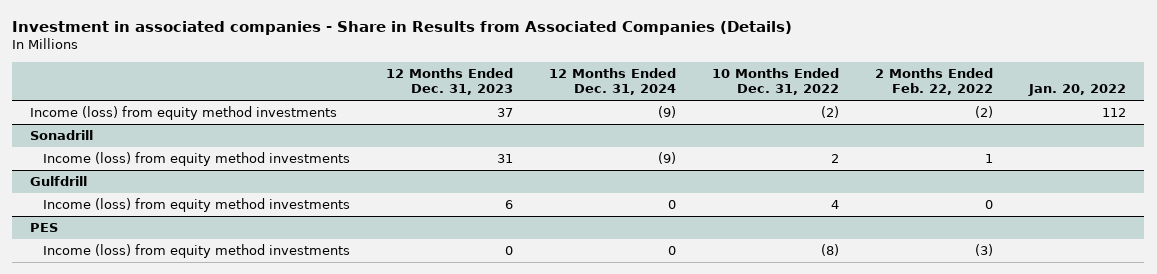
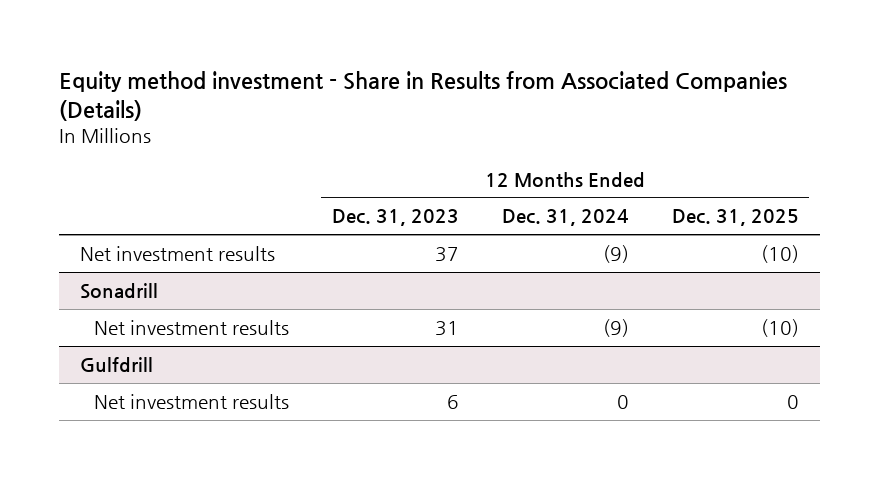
- Investment in associated companies - Share in Results from Associated Companies (Details)
+ Equity method investment - Share in Results from Associated Companies (Details)
- | 12 Months Ended Dec. 31, 2023 | 12 Months Ended Dec. 31, 2024 | 10 Months Ended Dec. 31, 2022 | 2 Months Ended Feb. 22, 2022 | Jan. 20, 2022
+ | 12 Months Ended Dec. 31, 2023 | 12 Months Ended Dec. 31, 2024 | 12 Months Ended Dec. 31, 2025
- Income (loss) from equity method investments | 37 | (9) | (2) | (2) | 112
+ Net investment results | 37 | (9) | (10)
@ Sonadrill
- Income (loss) from equity method investments | 31 | (9) | 2 | 1 |
+ Net investment results | 31 | (9) | (10)
@ Gulfdrill
- Income (loss) from equity method investments | 6 | 0 | 4 | 0 |
- PES
- Income (loss) from equity method investments | 0 | 0 | (8) | (3) |
@ Gulfdrill
+ Net investment results | 6 | 0 | 0

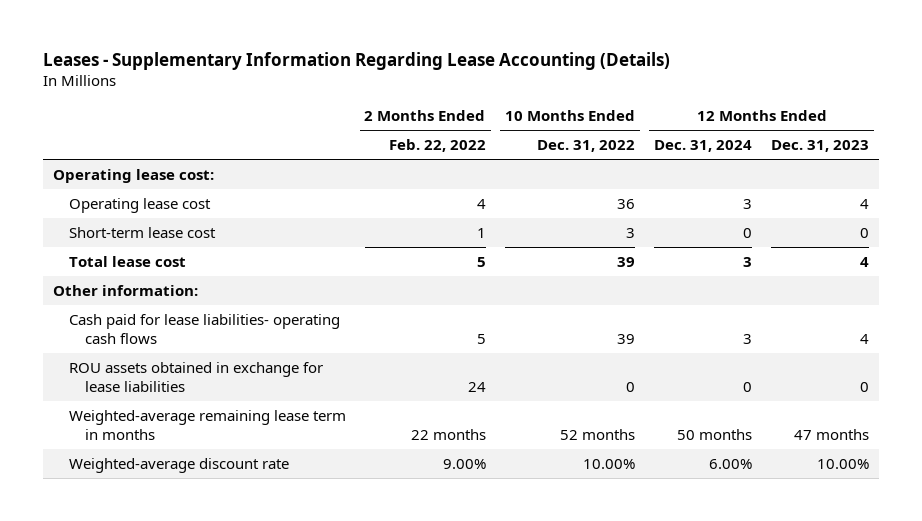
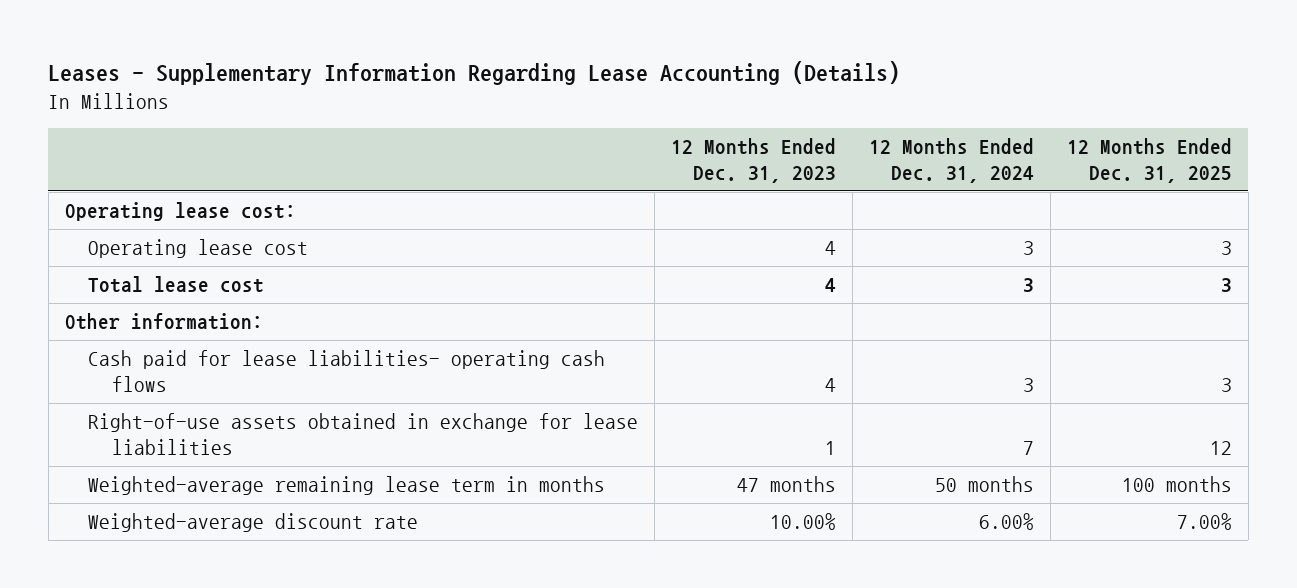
- | 2 Months Ended Feb. 22, 2022 | 10 Months Ended Dec. 31, 2022 | 12 Months Ended Dec. 31, 2024 | 12 Months Ended Dec. 31, 2023
+ | 12 Months Ended Dec. 31, 2023 | 12 Months Ended Dec. 31, 2024 | 12 Months Ended Dec. 31, 2025
- Short-term lease cost | 1 | 3 | 0 | 0
- ROU assets obtained in exchange for lease liabilities | 24 | 0 | 0 | 0
+ Right-of-use assets obtained in exchange for lease liabilities | 1 | 7 | 12

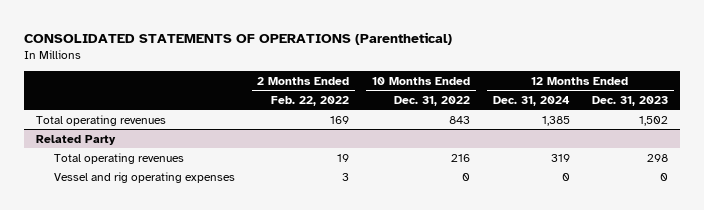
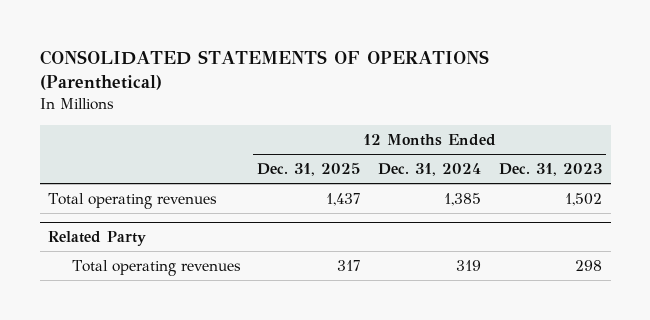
- | 2 Months Ended Feb. 22, 2022 | 10 Months Ended Dec. 31, 2022 | 12 Months Ended Dec. 31, 2024 | 12 Months Ended Dec. 31, 2023
+ | 12 Months Ended Dec. 31, 2025 | 12 Months Ended Dec. 31, 2024 | 12 Months Ended Dec. 31, 2023
@ Related Party
- Vessel and rig operating expenses | 3 | 0 | 0 | 0

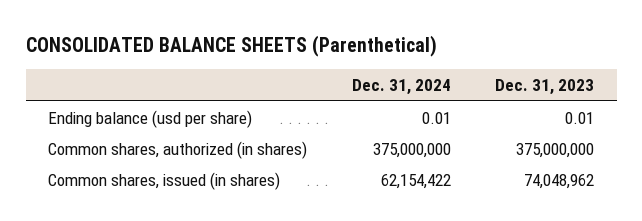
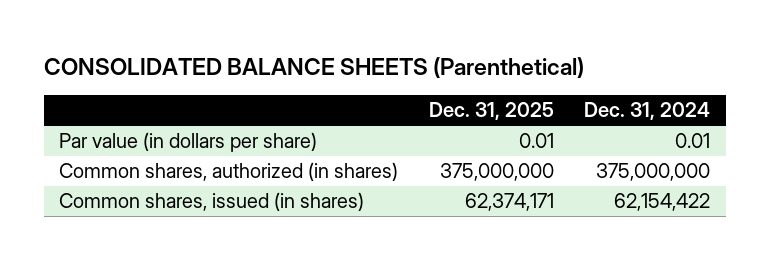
- | Dec. 31, 2024 | Dec. 31, 2023
+ | Dec. 31, 2025 | Dec. 31, 2024
- Ending balance (usd per share) | 0.01 | 0.01
+ Par value (in dollars per share) | 0.01 | 0.01

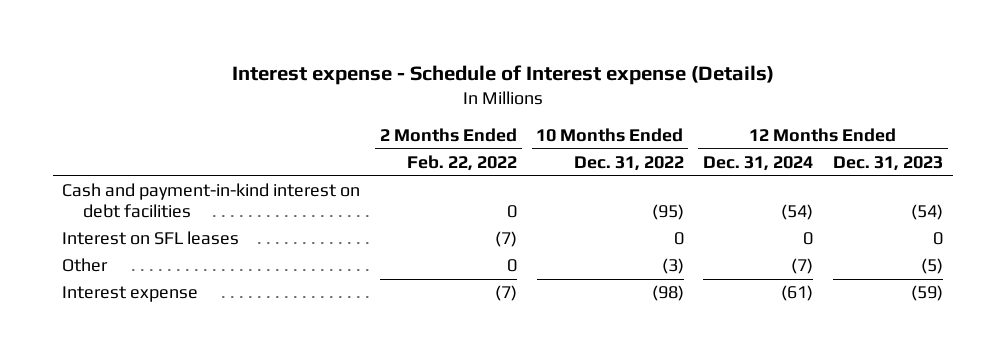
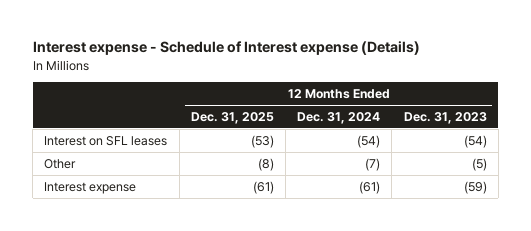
- | 2 Months Ended Feb. 22, 2022 | 10 Months Ended Dec. 31, 2022 | 12 Months Ended Dec. 31, 2024 | 12 Months Ended Dec. 31, 2023
+ | 12 Months Ended Dec. 31, 2025 | 12 Months Ended Dec. 31, 2024 | 12 Months Ended Dec. 31, 2023
- Cash and payment-in-kind interest on debt facilities | 0 | (95) | (54) | (54)
- Interest on SFL leases | (7) | 0 | 0 | 0
+ Interest on SFL leases | (53) | (54) | (54)

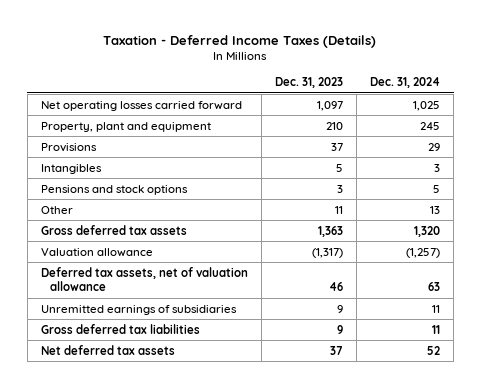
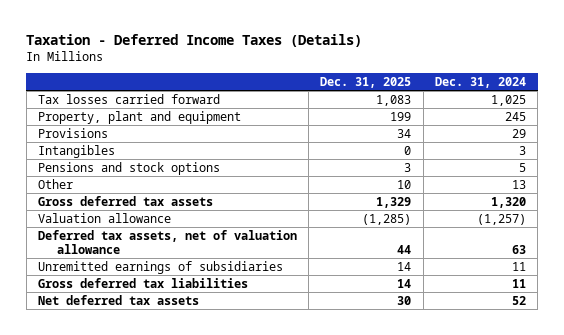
- | Dec. 31, 2023 | Dec. 31, 2024
+ | Dec. 31, 2025 | Dec. 31, 2024
- Net operating losses carried forward | 1,097 | 1,025
+ Tax losses carried forward | 1,083 | 1,025

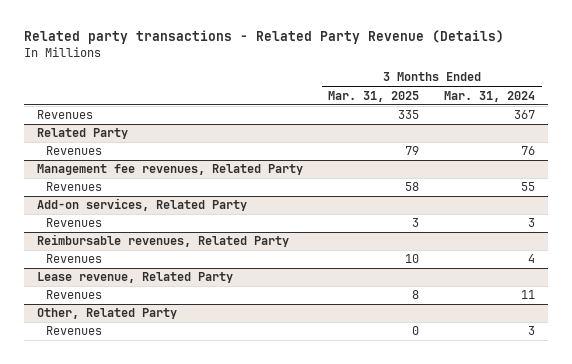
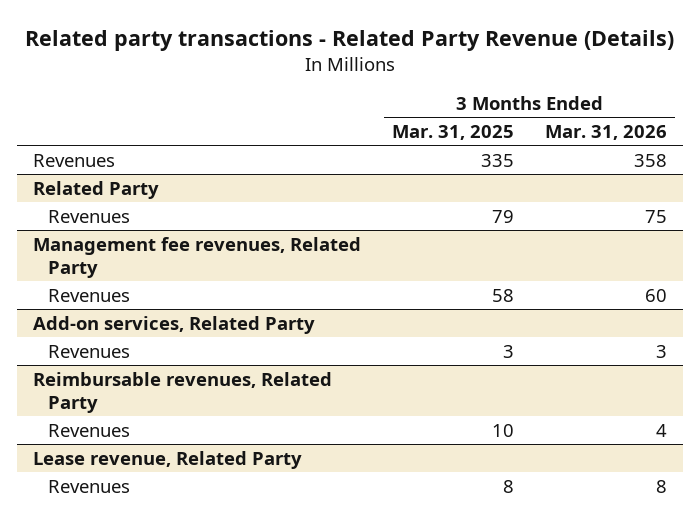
- | 3 Months Ended Mar. 31, 2025 | 3 Months Ended Mar. 31, 2024
+ | 3 Months Ended Mar. 31, 2025 | 3 Months Ended Mar. 31, 2026
- Other, Related Party
- Revenues | 0 | 3

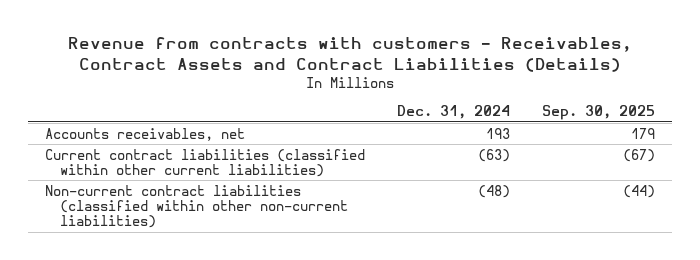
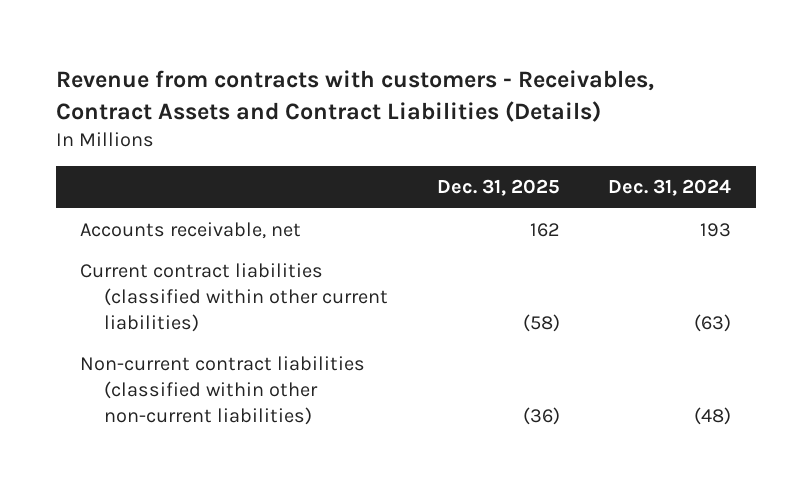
- | Dec. 31, 2024 | Sep. 30, 2025
+ | Dec. 31, 2025 | Dec. 31, 2024
- Accounts receivables, net | 193 | 179
+ Accounts receivable, net | 162 | 193

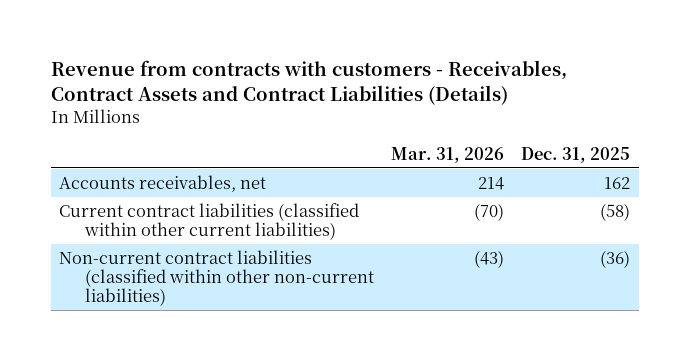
- | Dec. 31, 2025 | Dec. 31, 2024
+ | Mar. 31, 2026 | Dec. 31, 2025
- Accounts receivable, net | 162 | 193
+ Accounts receivables, net | 214 | 162

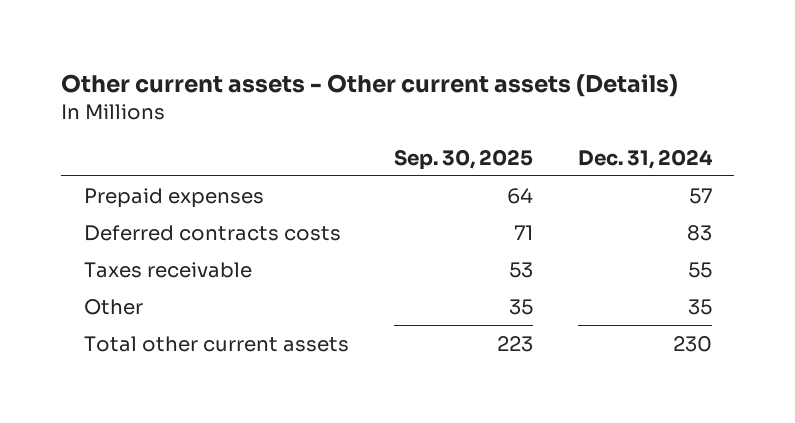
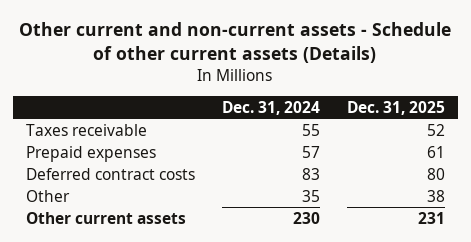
- Other current assets - Other current assets (Details)
+ Other current and non-current assets - Schedule of other current assets (Details)
- | Sep. 30, 2025 | Dec. 31, 2024
+ | Dec. 31, 2024 | Dec. 31, 2025
- Deferred contracts costs | 71 | 83
moved down: Prepaid expenses | 57 | 61
+ Deferred contract costs | 83 | 80
- Total other current assets | 223 | 230
+ Other current assets | 230 | 231

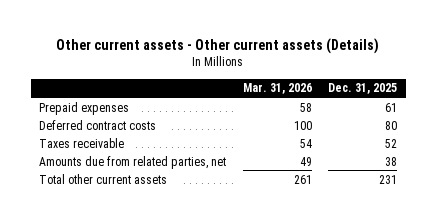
- Other current and non-current assets - Schedule of other current assets (Details)
+ Other current assets - Other current assets (Details)
- | Dec. 31, 2024 | Dec. 31, 2025
+ | Mar. 31, 2026 | Dec. 31, 2025
- Other | 35 | 38
- Other current assets | 230 | 231
moved down: Taxes receivable | 54 | 52
+ Amounts due from related parties, net | 49 | 38
+ Total other current assets | 261 | 231

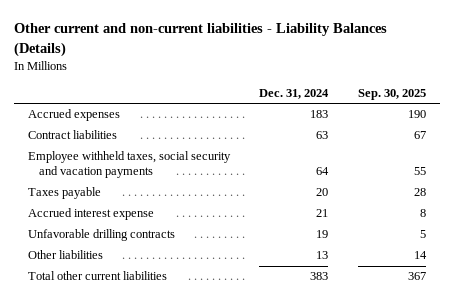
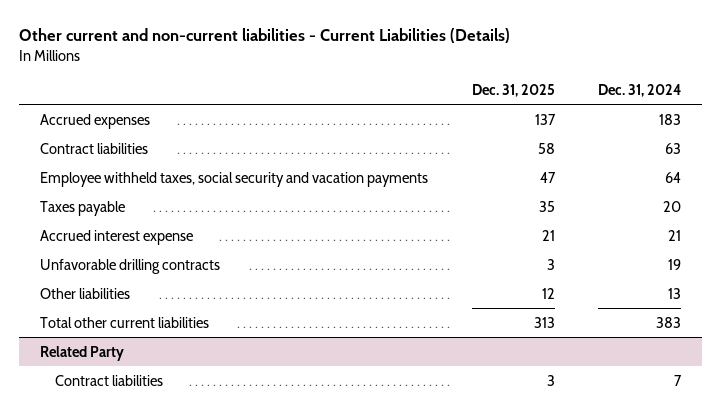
- Other current and non-current liabilities - Liability Balances (Details)
+ Other current and non-current liabilities - Current Liabilities (Details)
- | Dec. 31, 2024 | Sep. 30, 2025
+ | Dec. 31, 2025 | Dec. 31, 2024
+ Related Party
+ Contract liabilities | 3 | 7

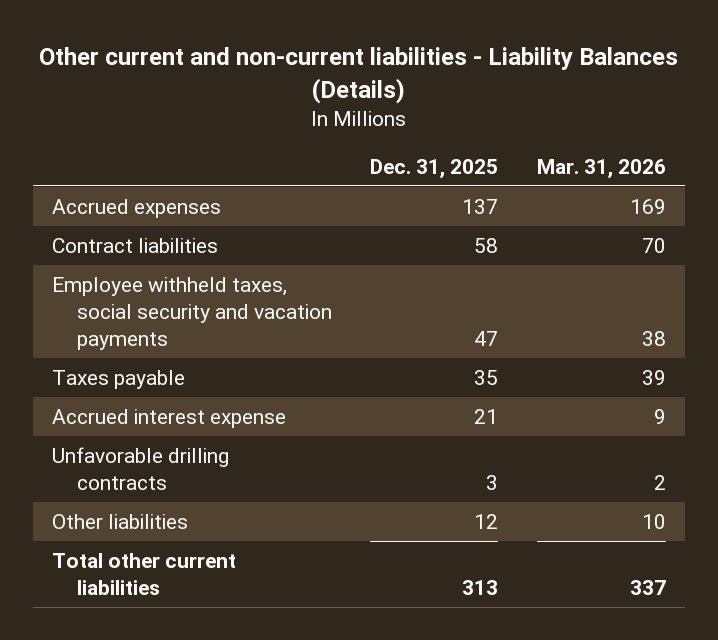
- Other current and non-current liabilities - Current Liabilities (Details)
+ Other current and non-current liabilities - Liability Balances (Details)
- | Dec. 31, 2025 | Dec. 31, 2024
+ | Dec. 31, 2025 | Mar. 31, 2026
- Related Party
- Contract liabilities | 3 | 7

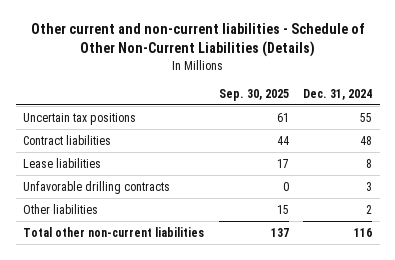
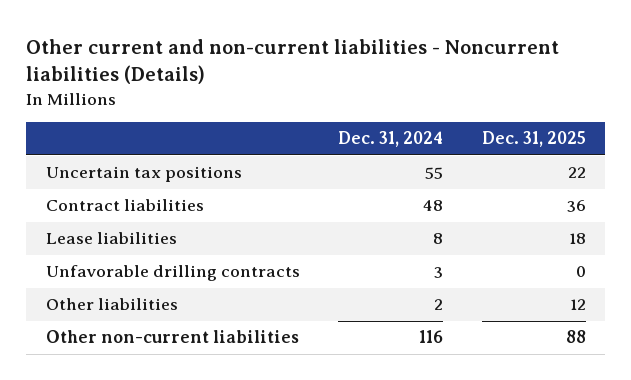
- Other current and non-current liabilities - Schedule of Other Non-Current Liabilities (Details)
+ Other current and non-current liabilities - Noncurrent liabilities (Details)
- | Sep. 30, 2025 | Dec. 31, 2024
+ | Dec. 31, 2024 | Dec. 31, 2025
- Total other non-current liabilities | 137 | 116
+ Other non-current liabilities | 116 | 88

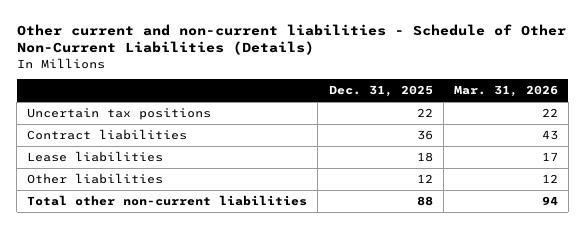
- Other current and non-current liabilities - Noncurrent liabilities (Details)
+ Other current and non-current liabilities - Schedule of Other Non-Current Liabilities (Details)
- | Dec. 31, 2024 | Dec. 31, 2025
+ | Dec. 31, 2025 | Mar. 31, 2026
- Unfavorable drilling contracts | 3 | 0
- Other non-current liabilities | 116 | 88
+ Total other non-current liabilities | 88 | 94

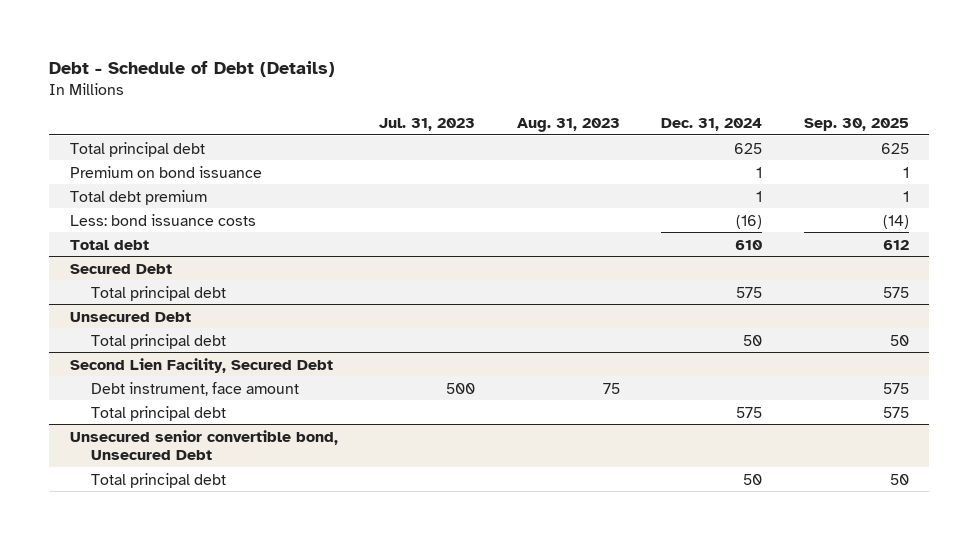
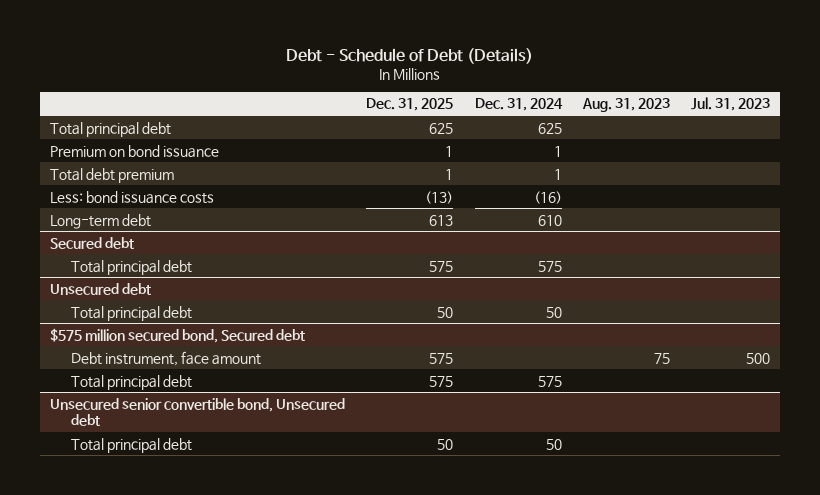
- | Jul. 31, 2023 | Aug. 31, 2023 | Dec. 31, 2024 | Sep. 30, 2025
+ | Dec. 31, 2025 | Dec. 31, 2024 | Aug. 31, 2023 | Jul. 31, 2023
- Total debt | | | 610 | 612
- Secured Debt
+ Long-term debt | 613 | 610 | |
+ Secured debt
- Unsecured Debt
+ Unsecured debt
- Second Lien Facility, Secured Debt
+ $575 million secured bond, Secured debt
- Unsecured senior convertible bond, Unsecured Debt
+ Unsecured senior convertible bond, Unsecured debt

